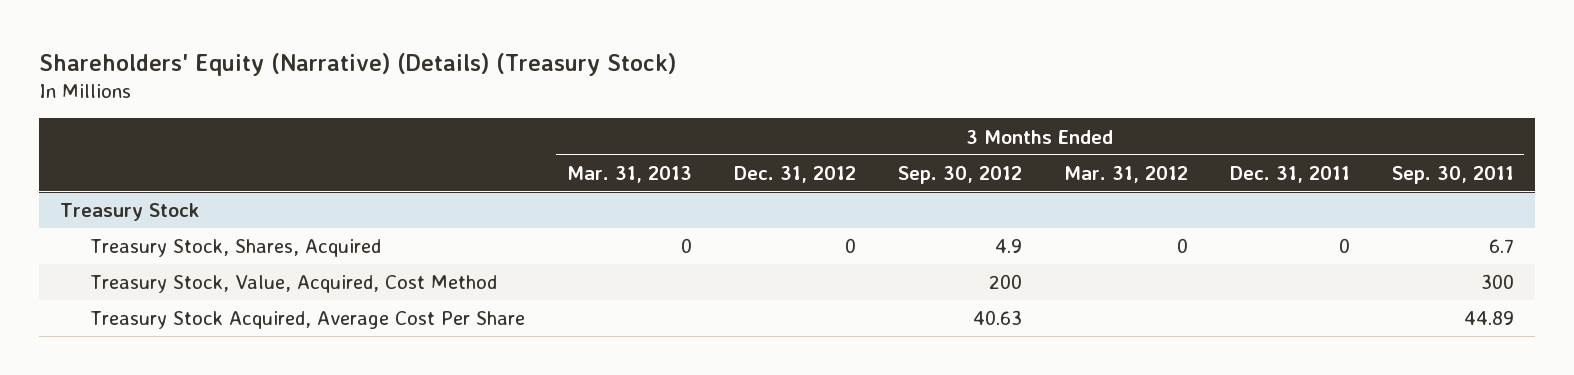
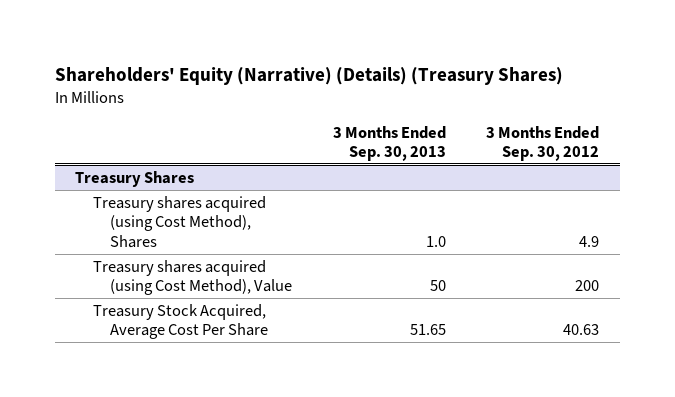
- Shareholders' Equity (Narrative) (Details) (Treasury Stock)
+ Shareholders' Equity (Narrative) (Details) (Treasury Shares)
- | 3 Months Ended Mar. 31, 2013 | 3 Months Ended Dec. 31, 2012 | 3 Months Ended Sep. 30, 2012 | 3 Months Ended Mar. 31, 2012 | 3 Months Ended Dec. 31, 2011 | 3 Months Ended Sep. 30, 2011
+ | 3 Months Ended Sep. 30, 2013 | 3 Months Ended Sep. 30, 2012
- Treasury Stock
- Treasury Stock, Shares, Acquired | 0 | 0 | 4.9 | 0 | 0 | 6.7
- Treasury Stock, Value, Acquired, Cost Method | | | 200 | | | 300
+ Treasury Shares
+ Treasury shares acquired (using Cost Method), Shares | 1.0 | 4.9
+ Treasury shares acquired (using Cost Method), Value | 50 | 200

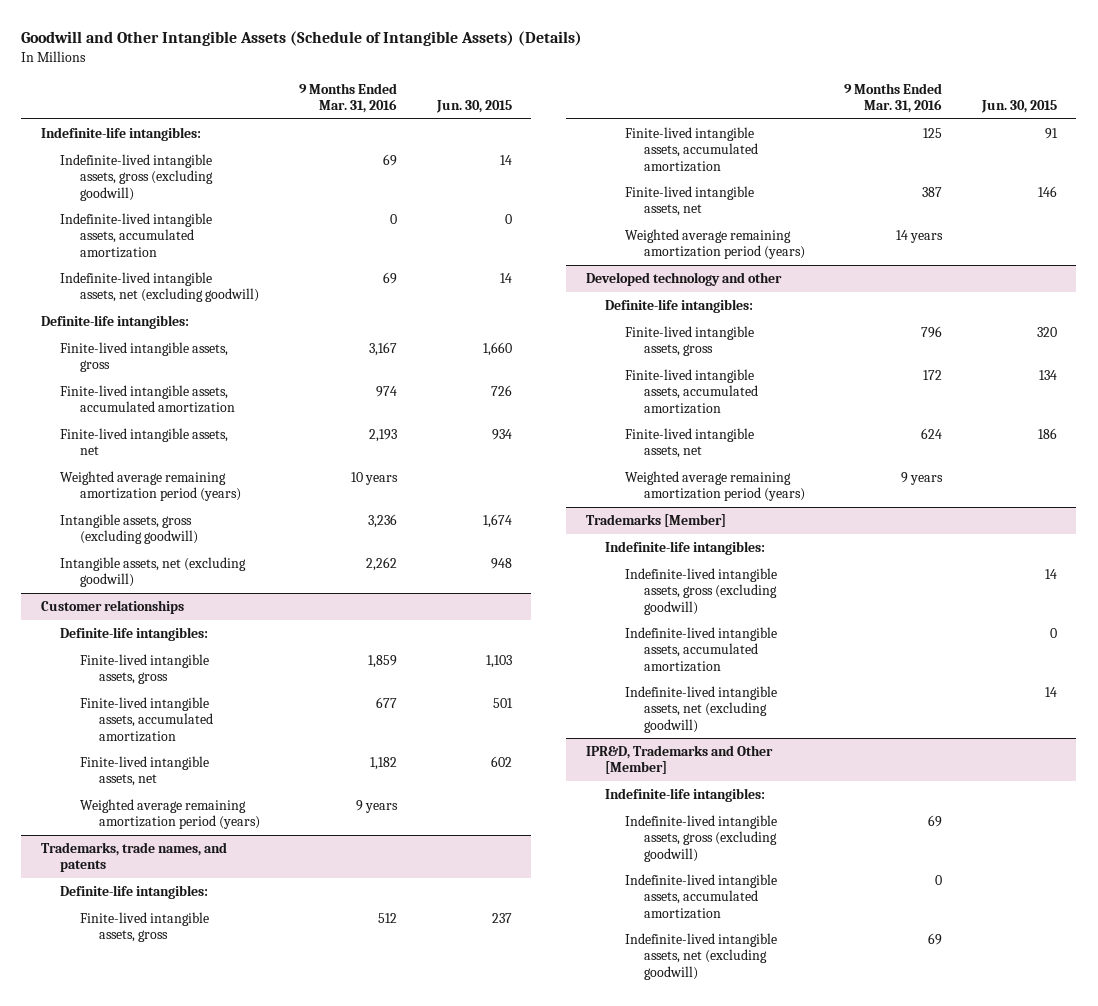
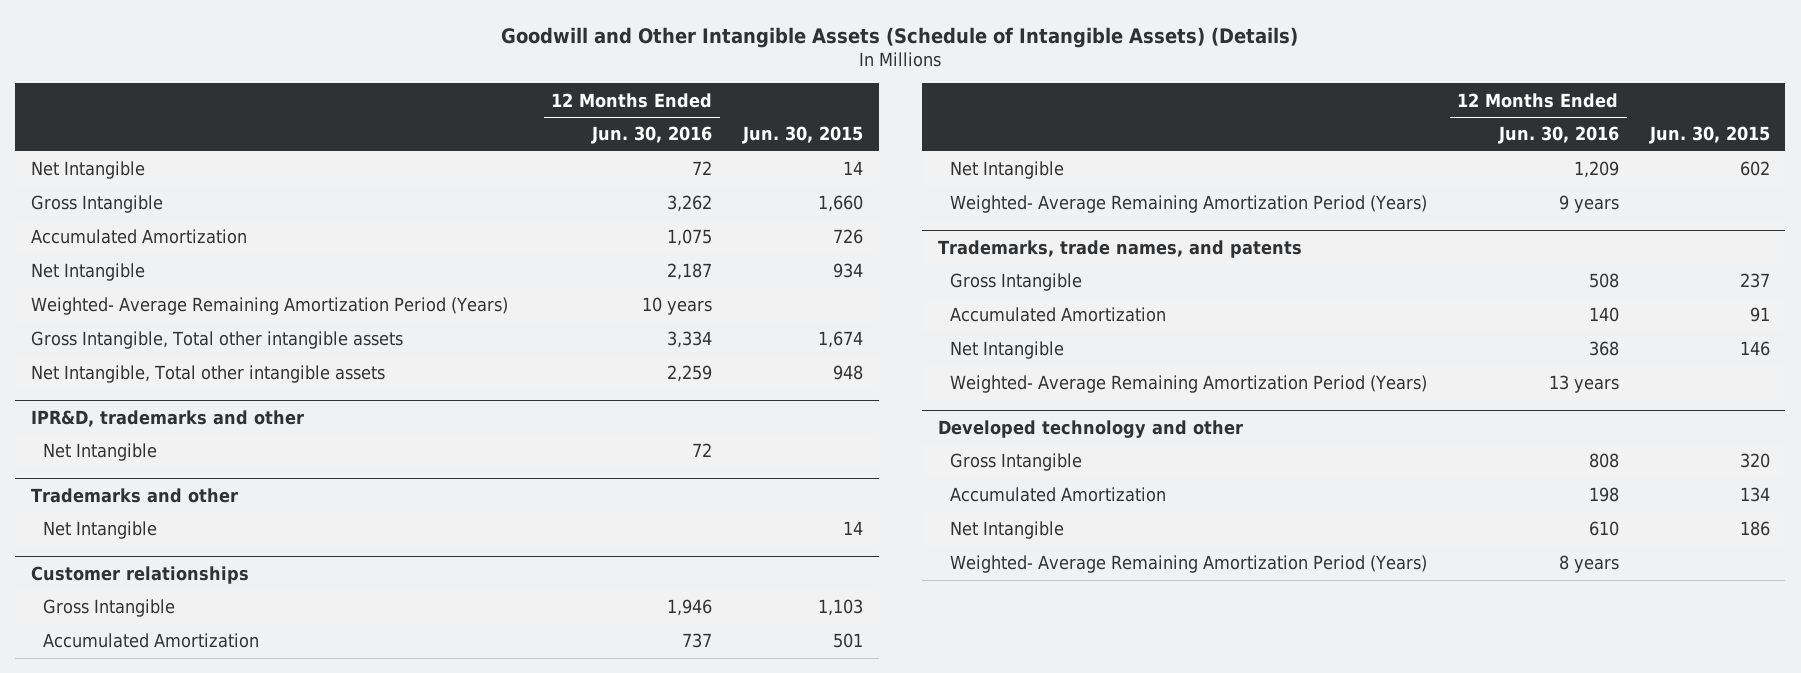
- | 9 Months Ended Mar. 31, 2016 | Jun. 30, 2015
+ | 12 Months Ended Jun. 30, 2016 | Jun. 30, 2015
- Indefinite-life intangibles:
- Indefinite-lived intangible assets, gross (excluding goodwill) | 69 | 14
- Indefinite-lived intangible assets, accumulated amortization | 0 | 0
- Indefinite-lived intangible assets, net (excluding goodwill) | 69 | 14
- Definite-life intangibles:
- Finite-lived intangible assets, gross | 3,167 | 1,660
- Finite-lived intangible assets, accumulated amortization | 974 | 726
- Finite-lived intangible assets, net | 2,193 | 934
- Weighted average remaining amortization period (years) | 10 years |
- Intangible assets, gross (excluding goodwill) | 3,236 | 1,674
- Intangible assets, net (excluding goodwill) | 2,262 | 948
+ Net Intangible | 72 | 14
+ Gross Intangible | 3,262 | 1,660
+ Accumulated Amortization | 1,075 | 726
+ Net Intangible | 2,187 | 934
+ Weighted- Average Remaining Amortization Period (Years) | 10 years |
+ Gross Intangible, Total other intangible assets | 3,334 | 1,674
+ Net Intangible, Total other intangible assets | 2,259 | 948
+ IPR&D, trademarks and other
+ Net Intangible | 72 |
+ Trademarks and other
+ Net Intangible | | 14
@ Customer relationships
- Definite-life intangibles:
- Finite-lived intangible assets, gross | 1,859 | 1,103
- Finite-lived intangible assets, accumulated amortization | 677 | 501
- Finite-lived intangible assets, net | 1,182 | 602
- Weighted average remaining amortization period (years) | 9 years |
+ Gross Intangible | 1,946 | 1,103
+ Accumulated Amortization | 737 | 501
+ Net Intangible | 1,209 | 602
+ Weighted- Average Remaining Amortization Period (Years) | 9 years |
@ Trademarks, trade names, and patents
- Definite-life intangibles:
- Finite-lived intangible assets, gross | 512 | 237
- Finite-lived intangible assets, accumulated amortization | 125 | 91
- Finite-lived intangible assets, net | 387 | 146
- Weighted average remaining amortization period (years) | 14 years |
+ Gross Intangible | 508 | 237
+ Accumulated Amortization | 140 | 91
+ Net Intangible | 368 | 146
+ Weighted- Average Remaining Amortization Period (Years) | 13 years |
@ Developed technology and other
- Definite-life intangibles:
- Finite-lived intangible assets, gross | 796 | 320
- Finite-lived intangible assets, accumulated amortization | 172 | 134
- Finite-lived intangible assets, net | 624 | 186
- Weighted average remaining amortization period (years) | 9 years |
- Trademarks [Member]
- Indefinite-life intangibles:
- Indefinite-lived intangible assets, gross (excluding goodwill) | | 14
- Indefinite-lived intangible assets, accumulated amortization | | 0
- Indefinite-lived intangible assets, net (excluding goodwill) | | 14
- IPR&D, Trademarks and Other [Member]
- Indefinite-life intangibles:
- Indefinite-lived intangible assets, gross (excluding goodwill) | 69 |
- Indefinite-lived intangible assets, accumulated amortization | 0 |
- Indefinite-lived intangible assets, net (excluding goodwill) | 69 |
@ Developed technology and other
+ Gross Intangible | 808 | 320
+ Accumulated Amortization | 198 | 134
+ Net Intangible | 610 | 186
+ Weighted- Average Remaining Amortization Period (Years) | 8 years |

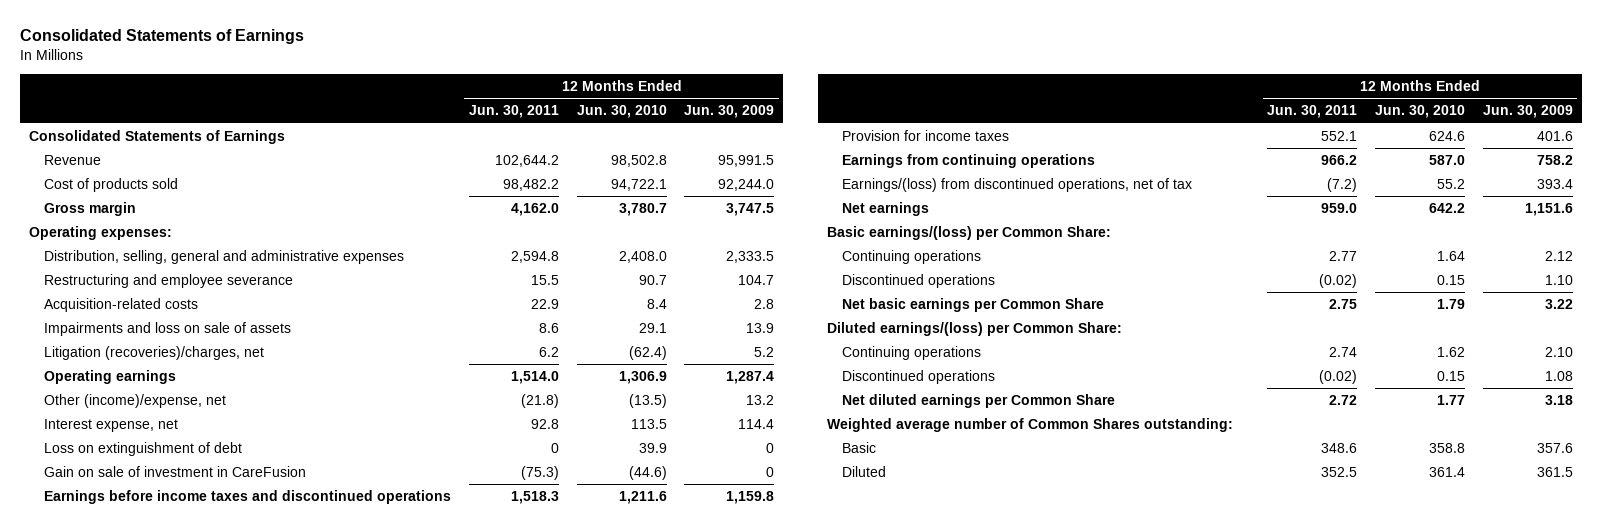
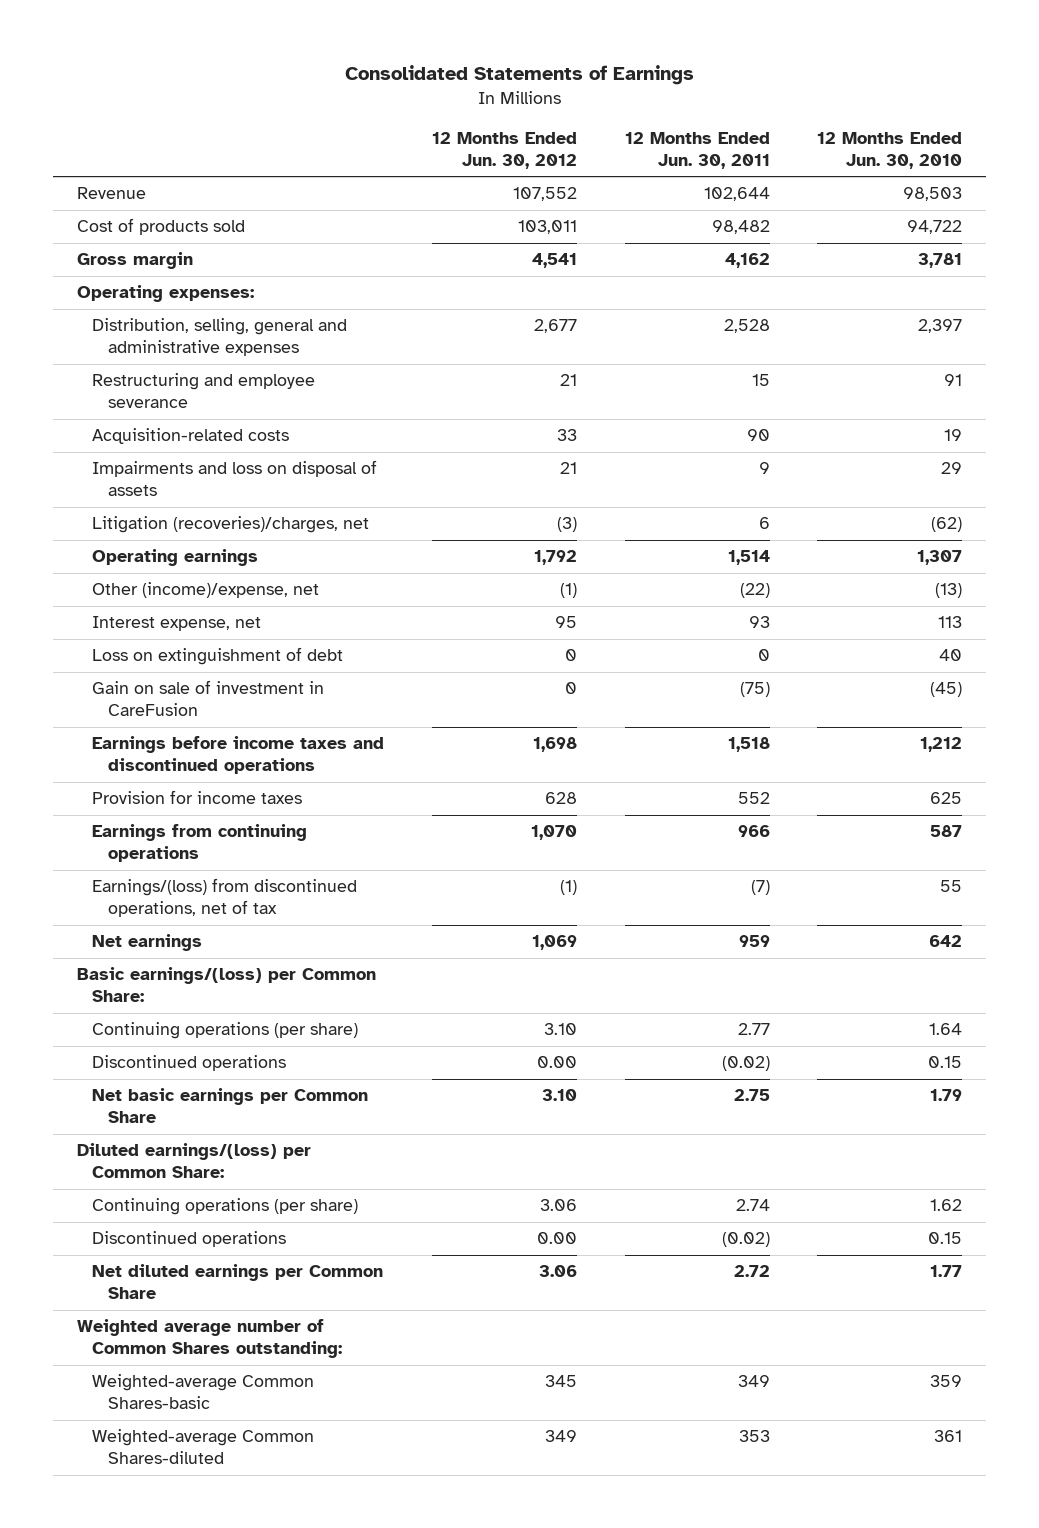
- | 12 Months Ended Jun. 30, 2011 | 12 Months Ended Jun. 30, 2010 | 12 Months Ended Jun. 30, 2009
+ | 12 Months Ended Jun. 30, 2012 | 12 Months Ended Jun. 30, 2011 | 12 Months Ended Jun. 30, 2010
- Consolidated Statements of Earnings
- Revenue | 102,644.2 | 98,502.8 | 95,991.5
- Cost of products sold | 98,482.2 | 94,722.1 | 92,244.0
- Gross margin | 4,162.0 | 3,780.7 | 3,747.5
+ Revenue | 107,552 | 102,644 | 98,503
+ Cost of products sold | 103,011 | 98,482 | 94,722
+ Gross margin | 4,541 | 4,162 | 3,781
- Distribution, selling, general and administrative expenses | 2,594.8 | 2,408.0 | 2,333.5
- Restructuring and employee severance | 15.5 | 90.7 | 104.7
- Acquisition-related costs | 22.9 | 8.4 | 2.8
- Impairments and loss on sale of assets | 8.6 | 29.1 | 13.9
- Litigation (recoveries)/charges, net | 6.2 | (62.4) | 5.2
- Operating earnings | 1,514.0 | 1,306.9 | 1,287.4
- Other (income)/expense, net | (21.8) | (13.5) | 13.2
- Interest expense, net | 92.8 | 113.5 | 114.4
- Loss on extinguishment of debt | 0 | 39.9 | 0
- Gain on sale of investment in CareFusion | (75.3) | (44.6) | 0
- Earnings before income taxes and discontinued operations | 1,518.3 | 1,211.6 | 1,159.8
- Provision for income taxes | 552.1 | 624.6 | 401.6
- Earnings from continuing operations | 966.2 | 587.0 | 758.2
- Earnings/(loss) from discontinued operations, net of tax | (7.2) | 55.2 | 393.4
- Net earnings | 959.0 | 642.2 | 1,151.6
+ Distribution, selling, general and administrative expenses | 2,677 | 2,528 | 2,397
+ Restructuring and employee severance | 21 | 15 | 91
+ Acquisition-related costs | 33 | 90 | 19
+ Impairments and loss on disposal of assets | 21 | 9 | 29
+ Litigation (recoveries)/charges, net | (3) | 6 | (62)
+ Operating earnings | 1,792 | 1,514 | 1,307
+ Other (income)/expense, net | (1) | (22) | (13)
+ Interest expense, net | 95 | 93 | 113
+ Loss on extinguishment of debt | 0 | 0 | 40
+ Gain on sale of investment in CareFusion | 0 | (75) | (45)
+ Earnings before income taxes and discontinued operations | 1,698 | 1,518 | 1,212
+ Provision for income taxes | 628 | 552 | 625
+ Earnings from continuing operations | 1,070 | 966 | 587
+ Earnings/(loss) from discontinued operations, net of tax | (1) | (7) | 55
+ Net earnings | 1,069 | 959 | 642
- Continuing operations | 2.77 | 1.64 | 2.12
+ Continuing operations (per share) | 3.10 | 2.77 | 1.64
- Continuing operations | 2.74 | 1.62 | 2.10
+ Continuing operations (per share) | 3.06 | 2.74 | 1.62
- Basic | 348.6 | 358.8 | 357.6
- Diluted | 352.5 | 361.4 | 361.5
+ Weighted-average Common Shares-basic | 345 | 349 | 359
+ Weighted-average Common Shares-diluted | 349 | 353 | 361

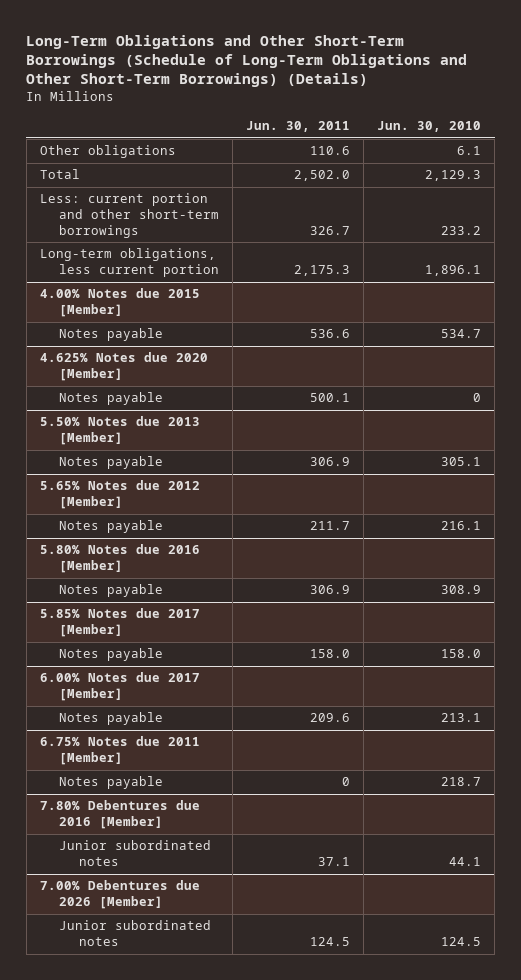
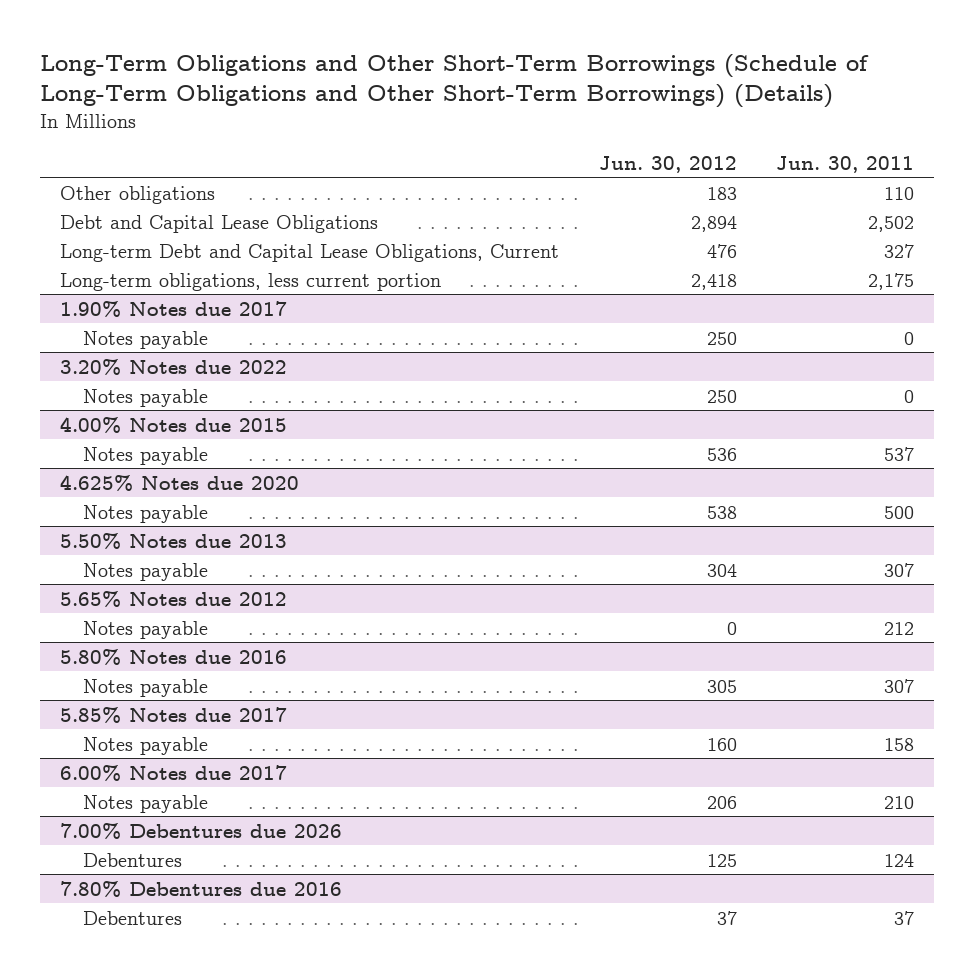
- | Jun. 30, 2011 | Jun. 30, 2010
+ | Jun. 30, 2012 | Jun. 30, 2011
- Other obligations | 110.6 | 6.1
- Total | 2,502.0 | 2,129.3
- Less: current portion and other short-term borrowings | 326.7 | 233.2
- Long-term obligations, less current portion | 2,175.3 | 1,896.1
- 4.00% Notes due 2015 [Member]
- Notes payable | 536.6 | 534.7
- 4.625% Notes due 2020 [Member]
- Notes payable | 500.1 | 0
- 5.50% Notes due 2013 [Member]
- Notes payable | 306.9 | 305.1
- 5.65% Notes due 2012 [Member]
- Notes payable | 211.7 | 216.1
- 5.80% Notes due 2016 [Member]
- Notes payable | 306.9 | 308.9
- 5.85% Notes due 2017 [Member]
- Notes payable | 158.0 | 158.0
- 6.00% Notes due 2017 [Member]
- Notes payable | 209.6 | 213.1
- 6.75% Notes due 2011 [Member]
+ Other obligations | 183 | 110
+ Debt and Capital Lease Obligations | 2,894 | 2,502
+ Long-term Debt and Capital Lease Obligations, Current | 476 | 327
+ Long-term obligations, less current portion | 2,418 | 2,175
+ 1.90% Notes due 2017
- 7.80% Debentures due 2016 [Member]
- Junior subordinated notes | 37.1 | 44.1
- 7.00% Debentures due 2026 [Member]
- Junior subordinated notes | 124.5 | 124.5
+ 3.20% Notes due 2022
+ Notes payable | 250 | 0
+ 4.00% Notes due 2015
+ Notes payable | 536 | 537
+ 4.625% Notes due 2020
+ Notes payable | 538 | 500
+ 5.50% Notes due 2013
+ Notes payable | 304 | 307
+ 5.65% Notes due 2012
+ Notes payable | 0 | 212
+ 5.80% Notes due 2016
+ Notes payable | 305 | 307
+ 5.85% Notes due 2017
+ Notes payable | 160 | 158
+ 6.00% Notes due 2017
+ Notes payable | 206 | 210
+ 7.00% Debentures due 2026
+ Debentures | 125 | 124
+ 7.80% Debentures due 2016
+ Debentures | 37 | 37

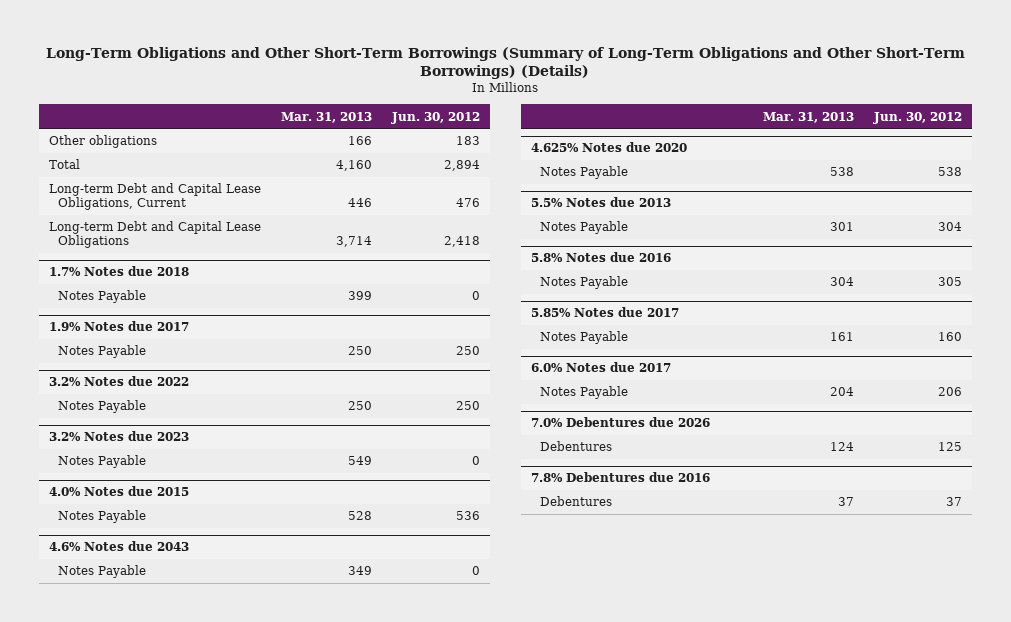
- Long-Term Obligations and Other Short-Term Borrowings (Schedule of Long-Term Obligations and Other Short-Term Borrowings) (Details)
+ Long-Term Obligations and Other Short-Term Borrowings (Summary of Long-Term Obligations and Other Short-Term Borrowings) (Details)
- | Jun. 30, 2012 | Jun. 30, 2011
+ | Mar. 31, 2013 | Jun. 30, 2012
- Debt and Capital Lease Obligations | 2,894 | 2,502
+ Total | 4,160 | 2,894
- Long-term obligations, less current portion | 2,418 | 2,175
- 1.90% Notes due 2017
- Notes payable | 250 | 0
- 3.20% Notes due 2022
- Notes payable | 250 | 0
- 4.00% Notes due 2015
- Notes payable | 536 | 537
+ Long-term Debt and Capital Lease Obligations | 3,714 | 2,418
+ 1.7% Notes due 2018
+ Notes Payable | 399 | 0
+ 1.9% Notes due 2017
+ Notes Payable | 250 | 250
+ 3.2% Notes due 2022
+ Notes Payable | 250 | 250
+ 3.2% Notes due 2023
+ Notes Payable | 549 | 0
+ 4.0% Notes due 2015
+ Notes Payable | 528 | 536
+ 4.6% Notes due 2043
+ Notes Payable | 349 | 0
@ 4.625% Notes due 2020
- Notes payable | 538 | 500
- 5.50% Notes due 2013
- Notes payable | 304 | 307
- 5.65% Notes due 2012
- Notes payable | 0 | 212
- 5.80% Notes due 2016
- Notes payable | 305 | 307
@ 4.625% Notes due 2020
+ Notes Payable | 538 | 538
+ 5.5% Notes due 2013
+ Notes Payable | 301 | 304
+ 5.8% Notes due 2016
+ Notes Payable | 304 | 305
@ 5.85% Notes due 2017
- Notes payable | 160 | 158
- 6.00% Notes due 2017
- Notes payable | 206 | 210
- 7.00% Debentures due 2026
@ 5.85% Notes due 2017
+ Notes Payable | 161 | 160
+ 6.0% Notes due 2017
+ Notes Payable | 204 | 206
+ 7.0% Debentures due 2026
- 7.80% Debentures due 2016
+ 7.8% Debentures due 2016

